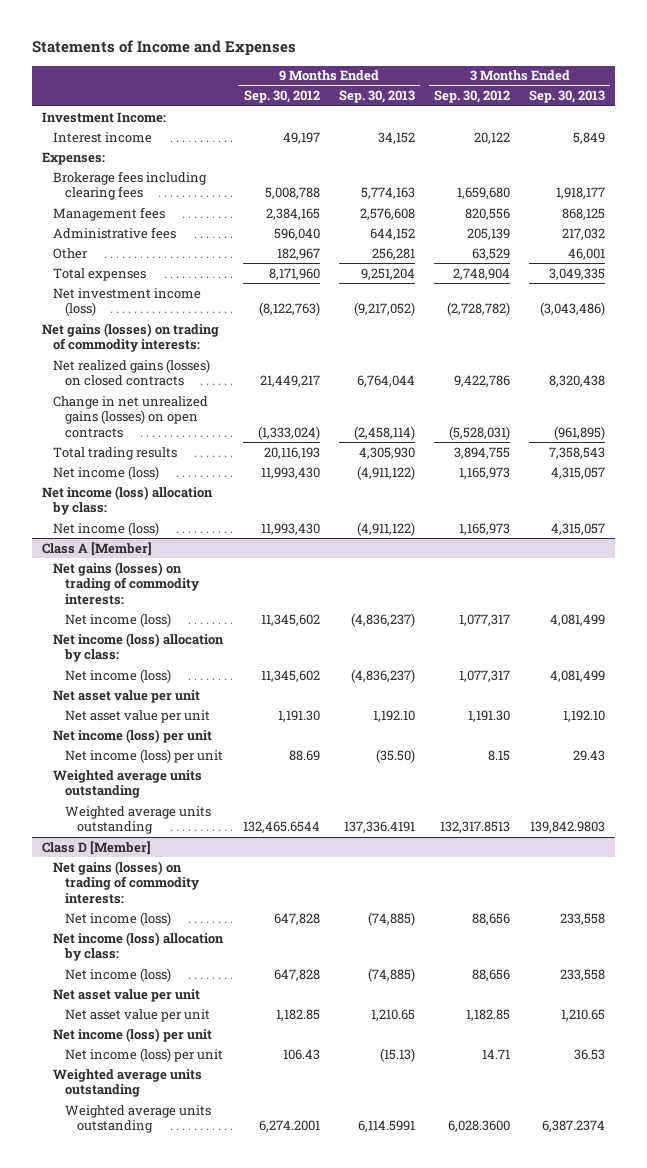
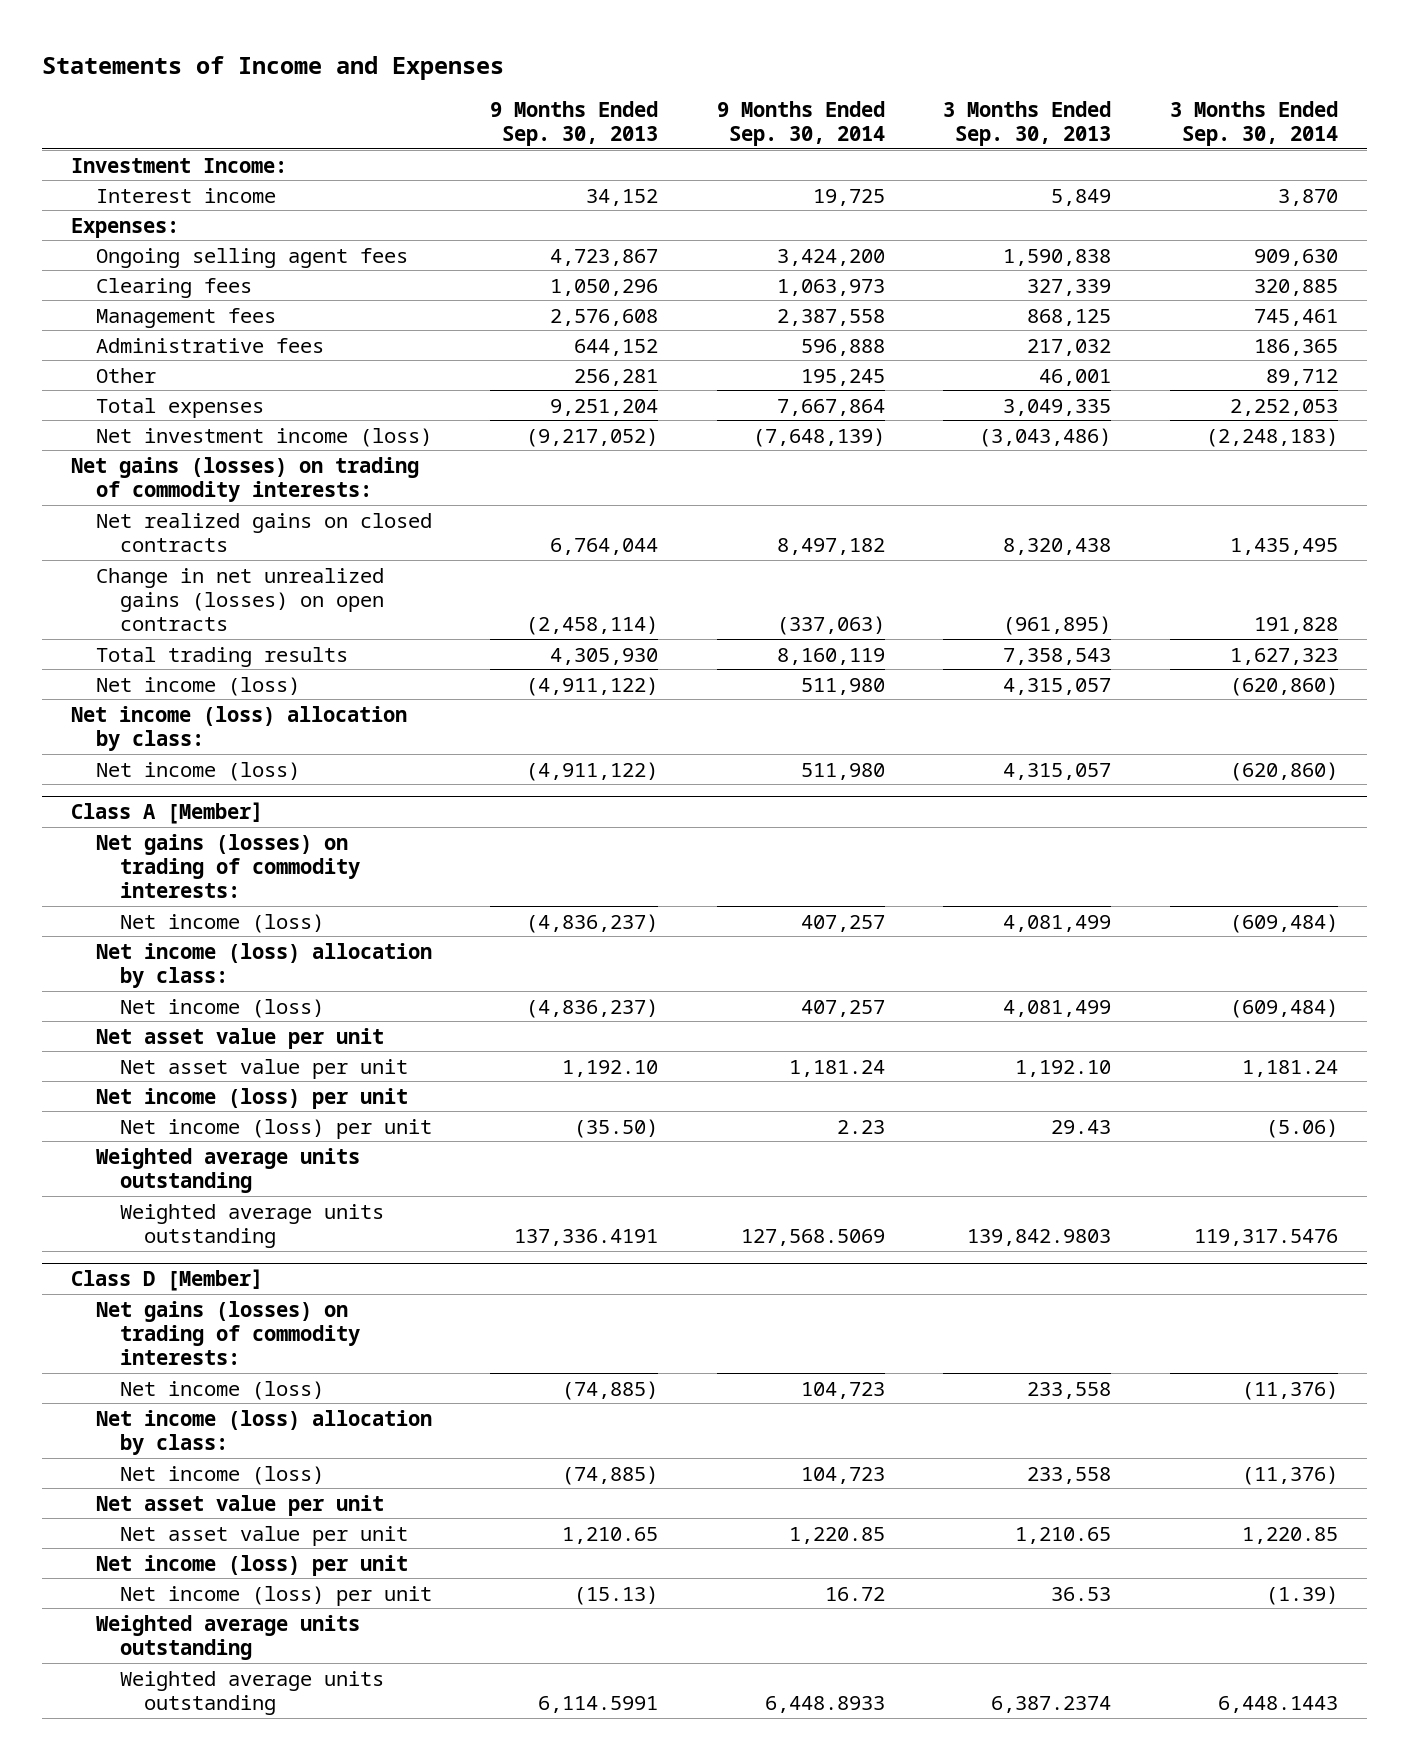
- | 9 Months Ended Sep. 30, 2012 | 9 Months Ended Sep. 30, 2013 | 3 Months Ended Sep. 30, 2012 | 3 Months Ended Sep. 30, 2013
+ | 9 Months Ended Sep. 30, 2013 | 9 Months Ended Sep. 30, 2014 | 3 Months Ended Sep. 30, 2013 | 3 Months Ended Sep. 30, 2014
- Brokerage fees including clearing fees | 5,008,788 | 5,774,163 | 1,659,680 | 1,918,177
+ Ongoing selling agent fees | 4,723,867 | 3,424,200 | 1,590,838 | 909,630
+ Clearing fees | 1,050,296 | 1,063,973 | 327,339 | 320,885
- Net realized gains (losses) on closed contracts | 21,449,217 | 6,764,044 | 9,422,786 | 8,320,438
+ Net realized gains on closed contracts | 6,764,044 | 8,497,182 | 8,320,438 | 1,435,495

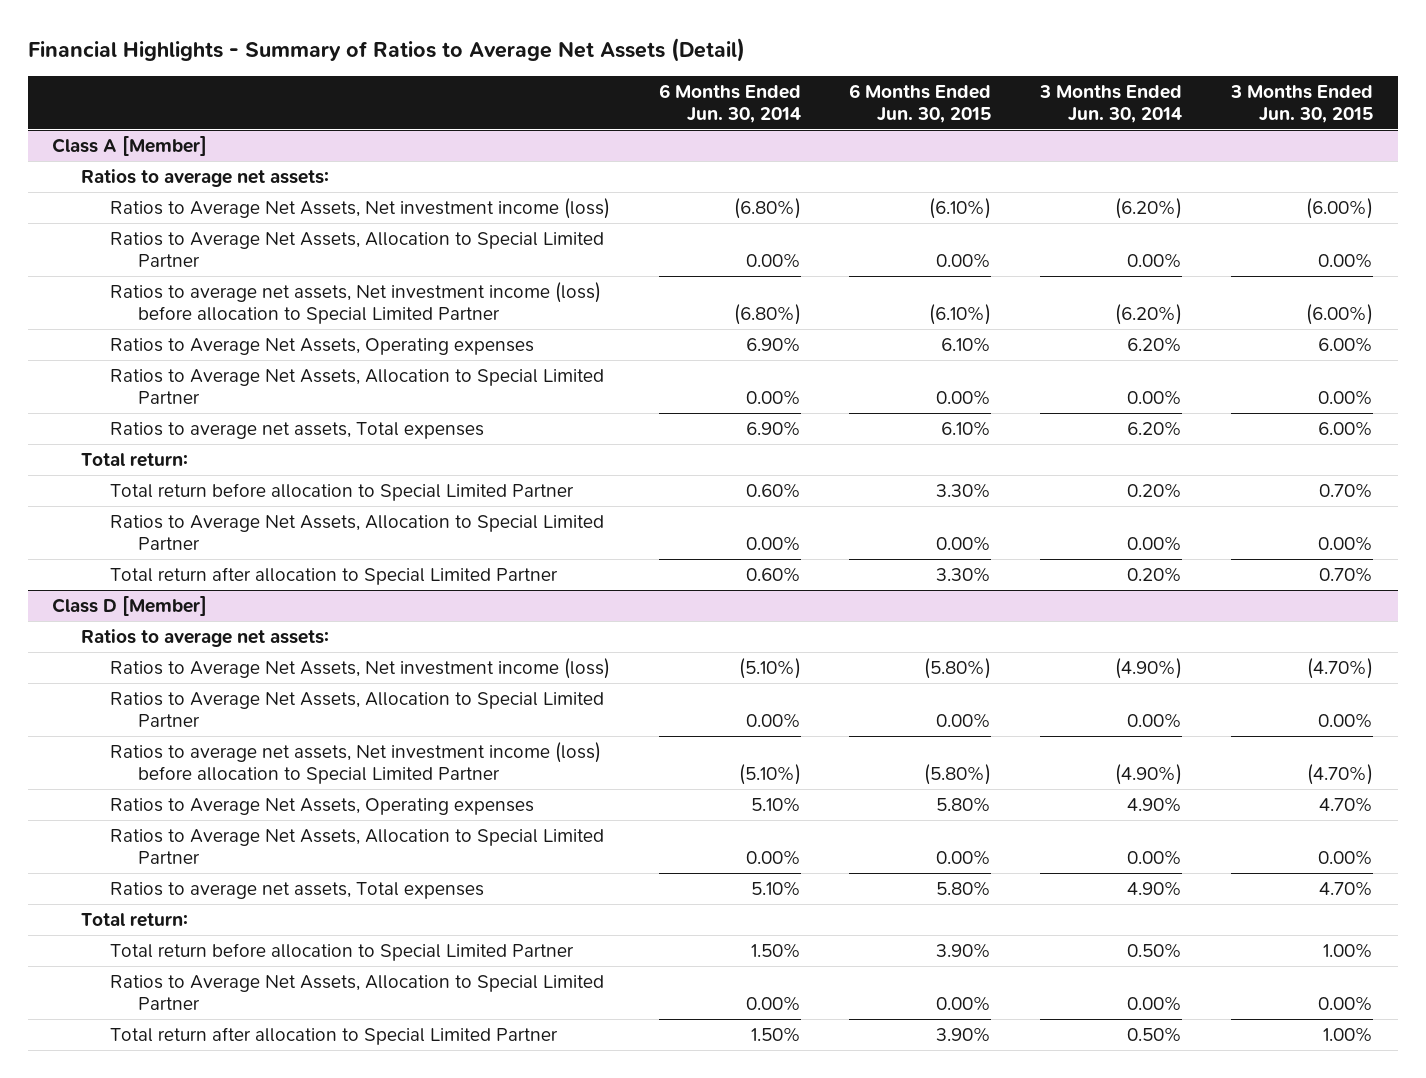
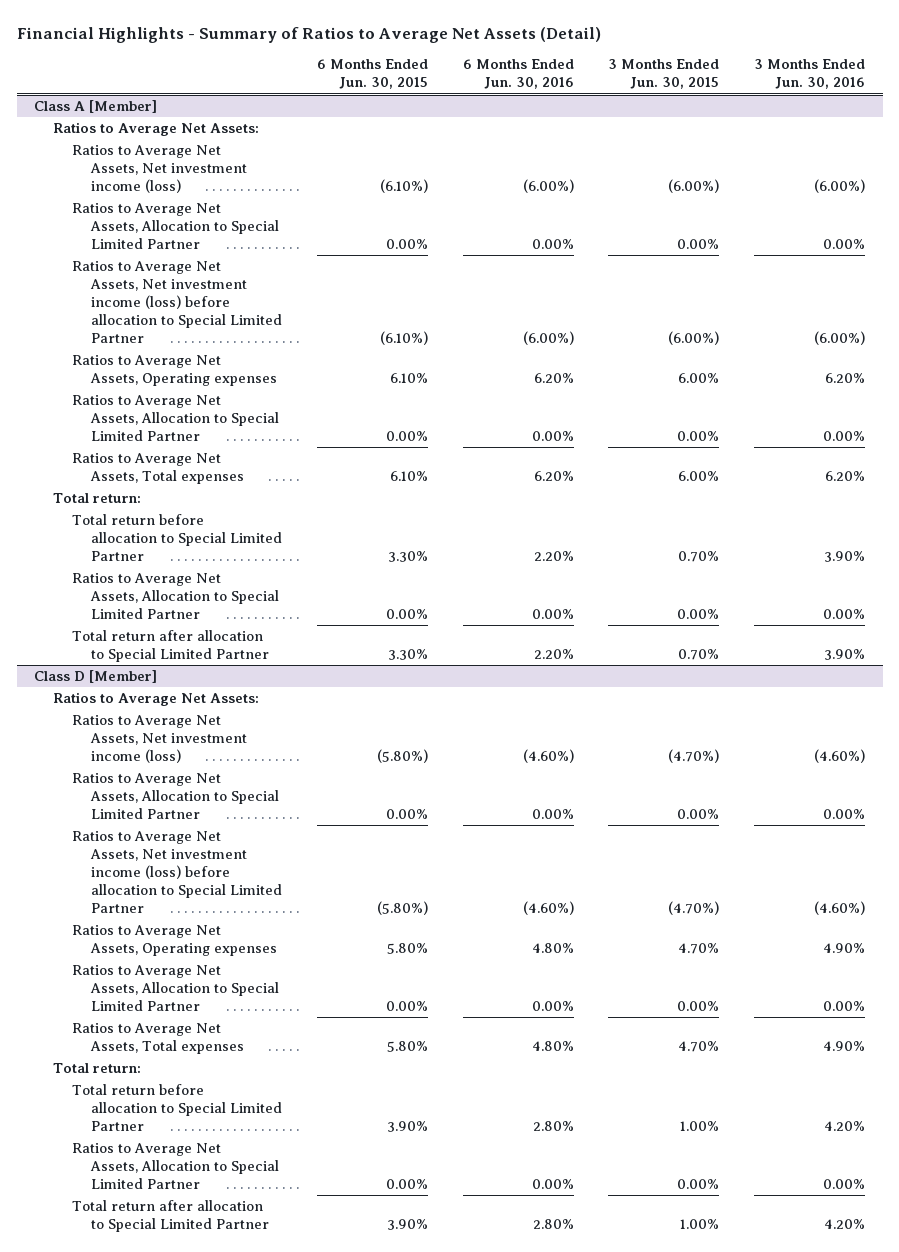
- | 6 Months Ended Jun. 30, 2014 | 6 Months Ended Jun. 30, 2015 | 3 Months Ended Jun. 30, 2014 | 3 Months Ended Jun. 30, 2015
+ | 6 Months Ended Jun. 30, 2015 | 6 Months Ended Jun. 30, 2016 | 3 Months Ended Jun. 30, 2015 | 3 Months Ended Jun. 30, 2016
@ Class A [Member]
- Ratios to average net assets:
+ Ratios to Average Net Assets:
- Ratios to average net assets, Net investment income (loss) before allocation to Special Limited Partner | (6.80%) | (6.10%) | (6.20%) | (6.00%)
+ Ratios to Average Net Assets, Net investment income (loss) before allocation to Special Limited Partner | (6.10%) | (6.00%) | (6.00%) | (6.00%)
- Ratios to average net assets, Total expenses | 6.90% | 6.10% | 6.20% | 6.00%
+ Ratios to Average Net Assets, Total expenses | 6.10% | 6.20% | 6.00% | 6.20%
@ Class D [Member]
- Ratios to average net assets:
+ Ratios to Average Net Assets:
- Ratios to average net assets, Net investment income (loss) before allocation to Special Limited Partner | (5.10%) | (5.80%) | (4.90%) | (4.70%)
+ Ratios to Average Net Assets, Net investment income (loss) before allocation to Special Limited Partner | (5.80%) | (4.60%) | (4.70%) | (4.60%)
- Ratios to average net assets, Total expenses | 5.10% | 5.80% | 4.90% | 4.70%
+ Ratios to Average Net Assets, Total expenses | 5.80% | 4.80% | 4.70% | 4.90%

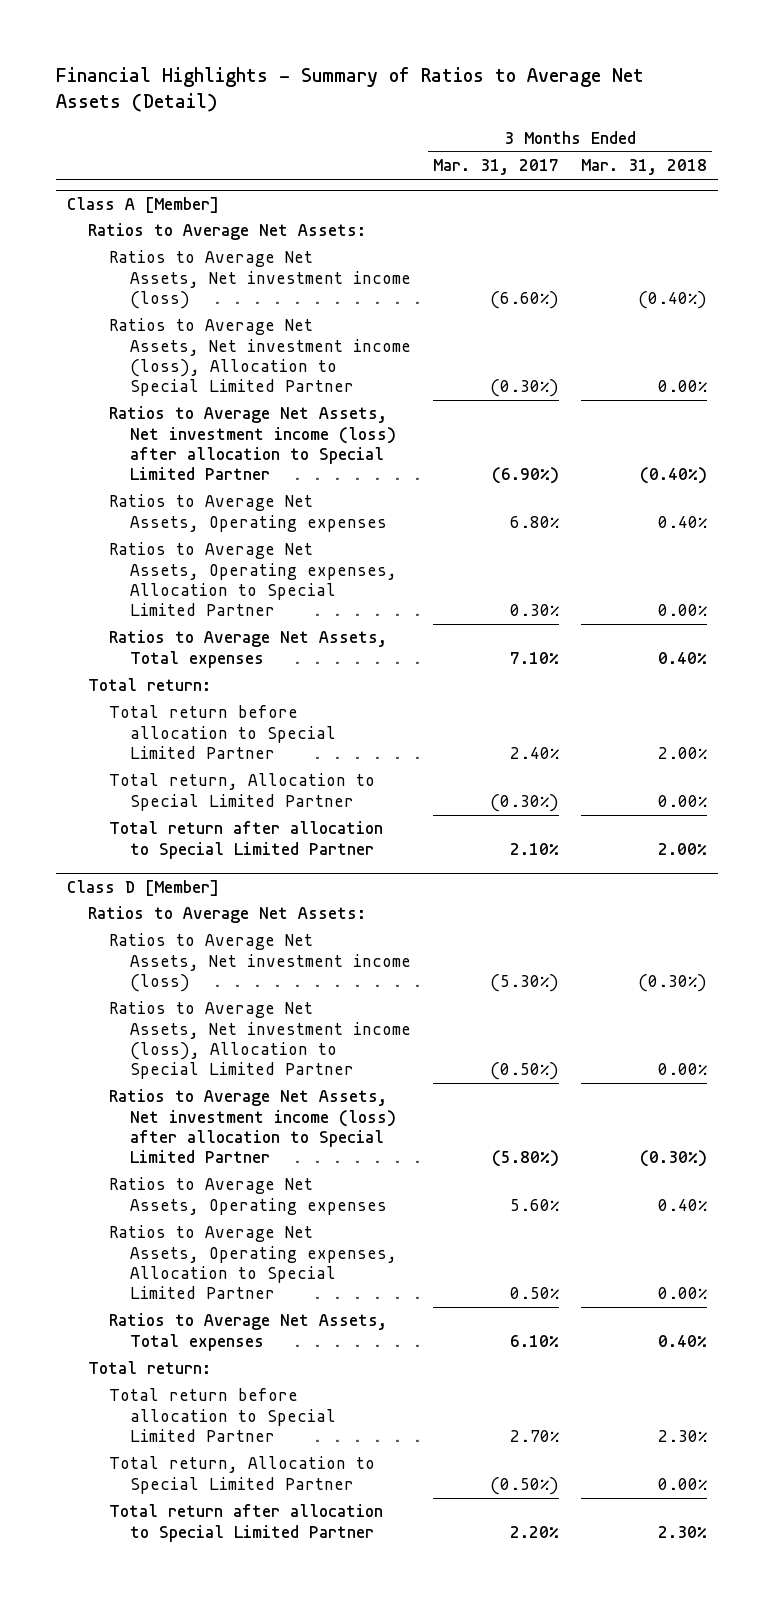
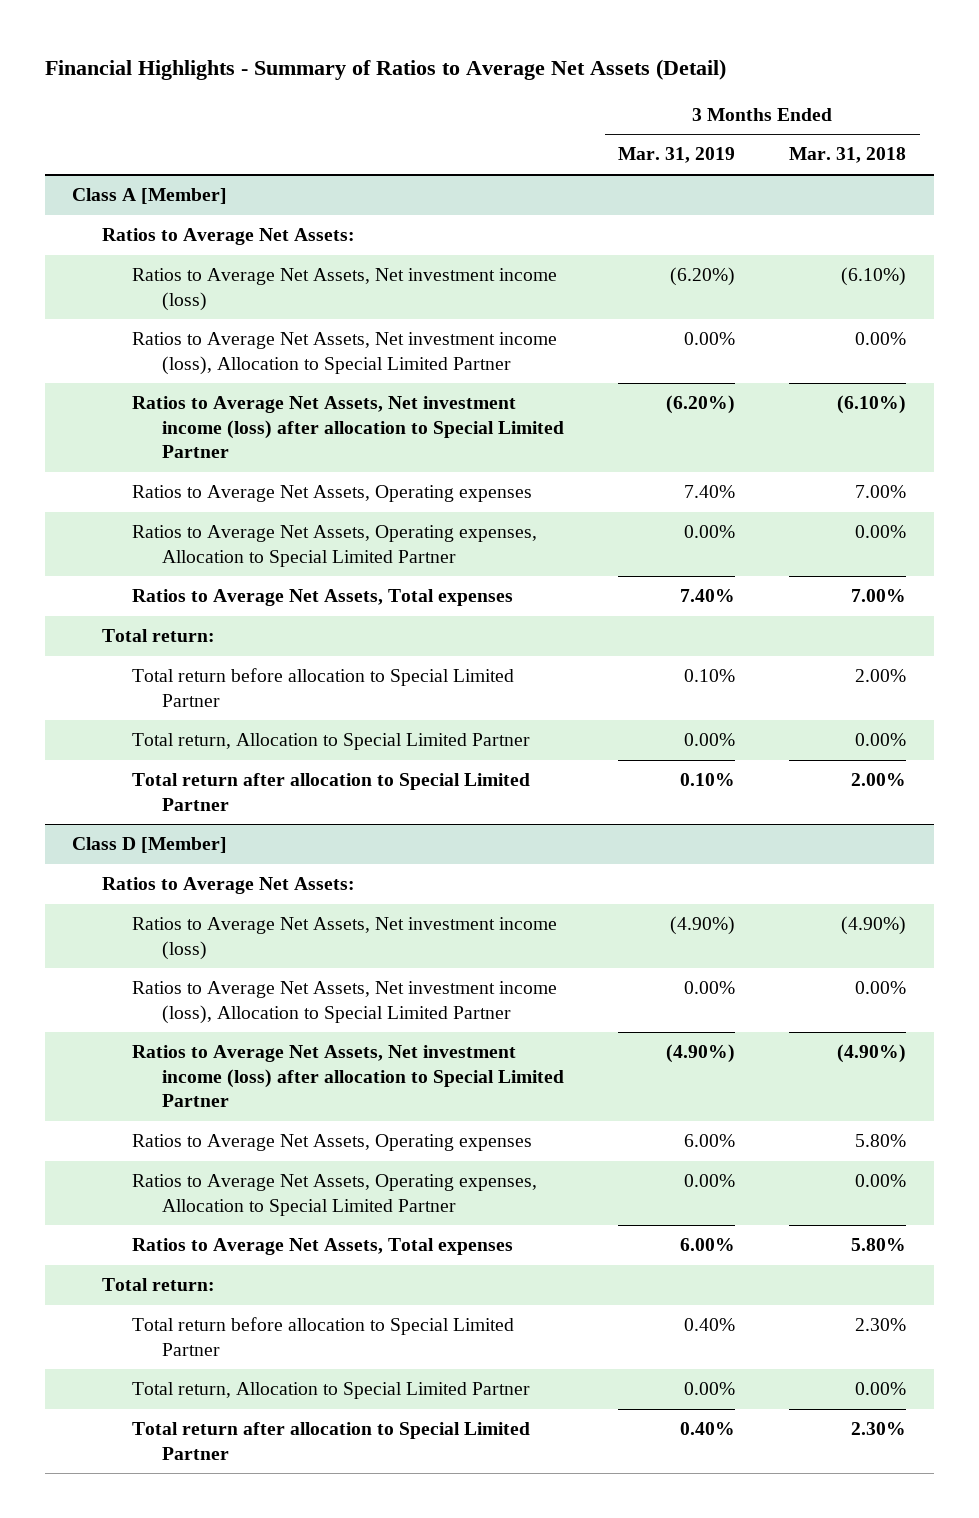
- | 3 Months Ended Mar. 31, 2017 | 3 Months Ended Mar. 31, 2018
+ | 3 Months Ended Mar. 31, 2019 | 3 Months Ended Mar. 31, 2018
@ Class A [Member]
- Ratios to Average Net Assets, Net investment income (loss) | (6.60%) | (0.40%)
+ Ratios to Average Net Assets, Net investment income (loss) | (6.20%) | (6.10%)
- Ratios to Average Net Assets, Net investment income (loss) after allocation to Special Limited Partner | (6.90%) | (0.40%)
- Ratios to Average Net Assets, Operating expenses | 6.80% | 0.40%
+ Ratios to Average Net Assets, Net investment income (loss) after allocation to Special Limited Partner | (6.20%) | (6.10%)
+ Ratios to Average Net Assets, Operating expenses | 7.40% | 7.00%
- Ratios to Average Net Assets, Total expenses | 7.10% | 0.40%
+ Ratios to Average Net Assets, Total expenses | 7.40% | 7.00%
@ Class D [Member]
- Ratios to Average Net Assets, Net investment income (loss) | (5.30%) | (0.30%)
+ Ratios to Average Net Assets, Net investment income (loss) | (4.90%) | (4.90%)
- Ratios to Average Net Assets, Net investment income (loss) after allocation to Special Limited Partner | (5.80%) | (0.30%)
- Ratios to Average Net Assets, Operating expenses | 5.60% | 0.40%
+ Ratios to Average Net Assets, Net investment income (loss) after allocation to Special Limited Partner | (4.90%) | (4.90%)
+ Ratios to Average Net Assets, Operating expenses | 6.00% | 5.80%
- Ratios to Average Net Assets, Total expenses | 6.10% | 0.40%
+ Ratios to Average Net Assets, Total expenses | 6.00% | 5.80%

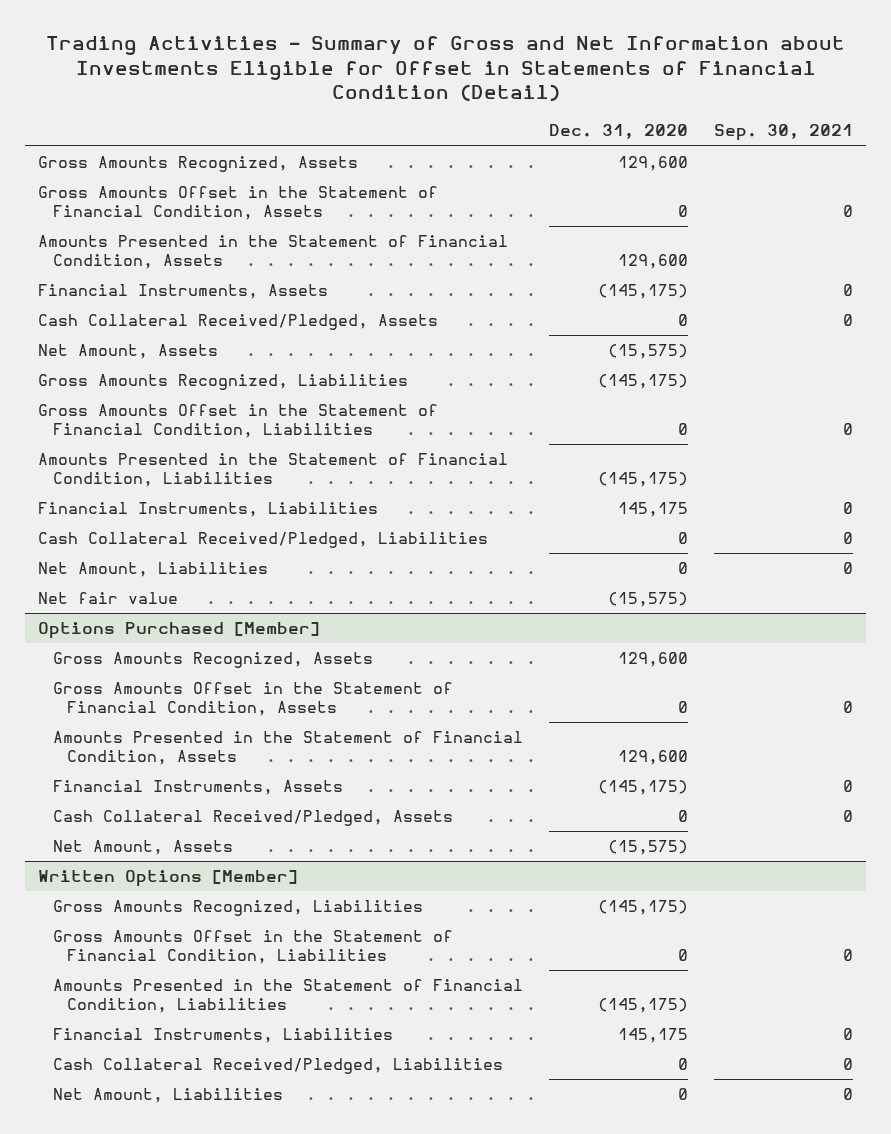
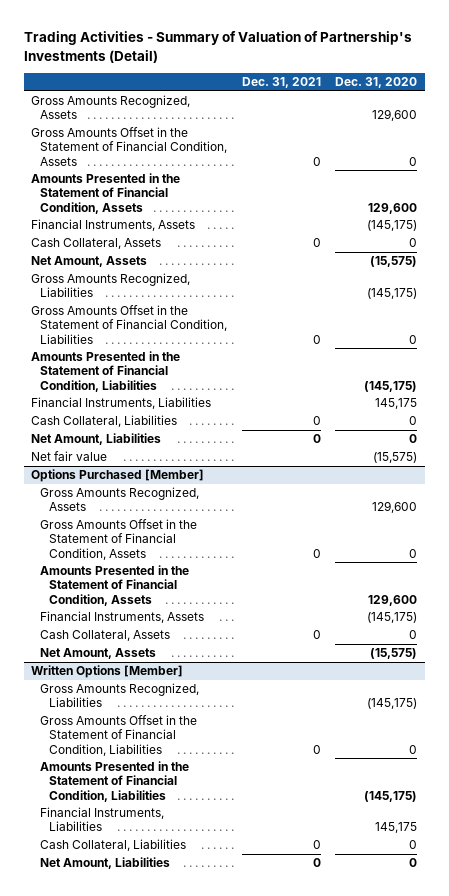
- Trading Activities - Summary of Gross and Net Information about Investments Eligible for Offset in Statements of Financial Condition (Detail)
+ Trading Activities - Summary of Valuation of Partnership's Investments (Detail)
- | Dec. 31, 2020 | Sep. 30, 2021
+ | Dec. 31, 2021 | Dec. 31, 2020
- Cash Collateral Received/Pledged, Assets | 0 | 0
+ Cash Collateral, Assets | 0 | 0
- Cash Collateral Received/Pledged, Liabilities | 0 | 0
+ Cash Collateral, Liabilities | 0 | 0
@ Options Purchased [Member]
- Cash Collateral Received/Pledged, Assets | 0 | 0
+ Cash Collateral, Assets | 0 | 0
@ Written Options [Member]
- Cash Collateral Received/Pledged, Liabilities | 0 | 0
+ Cash Collateral, Liabilities | 0 | 0

